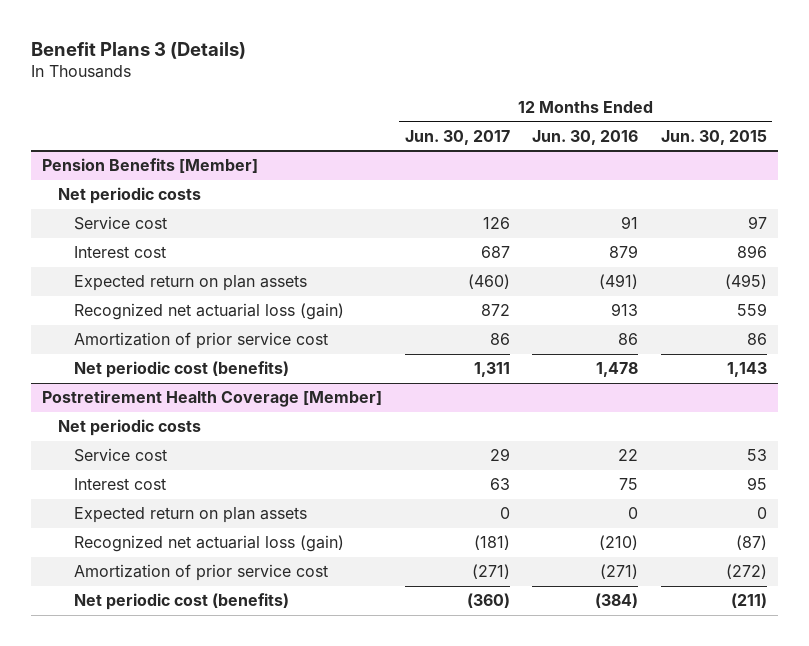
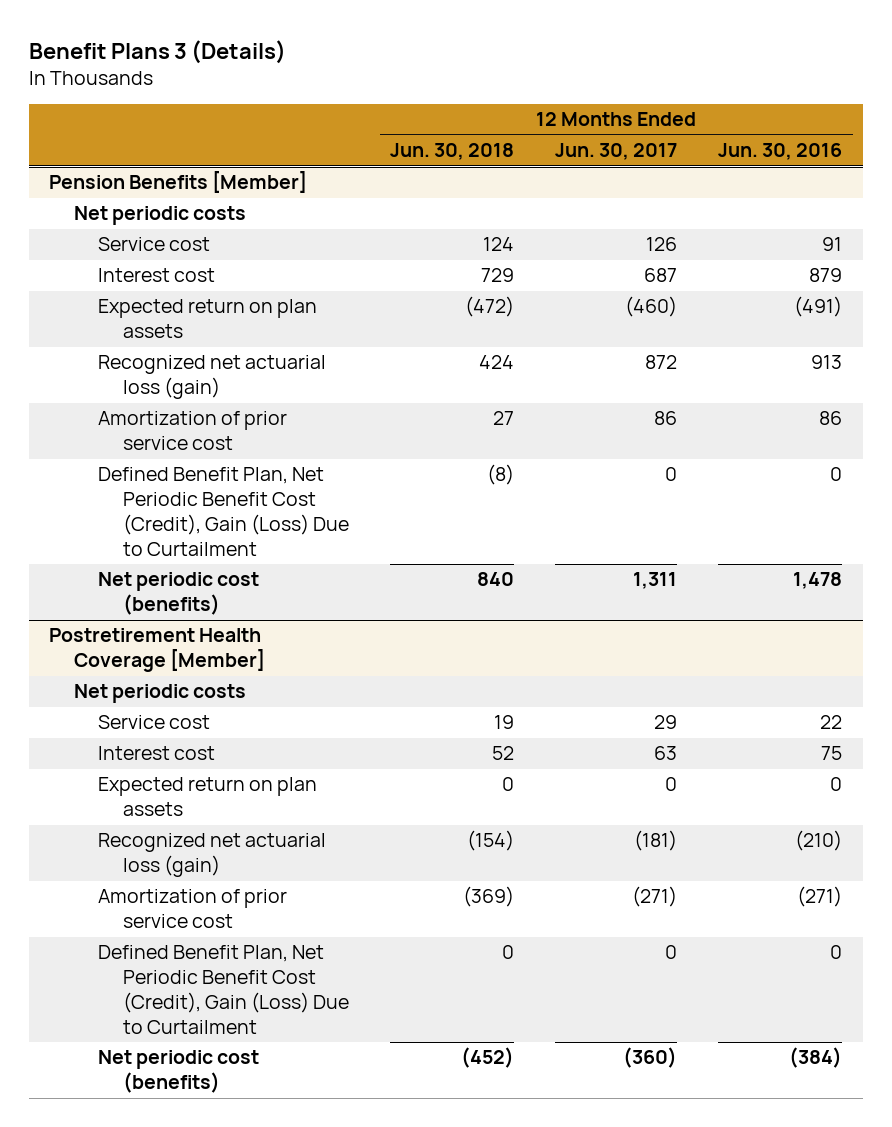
- | 12 Months Ended Jun. 30, 2017 | 12 Months Ended Jun. 30, 2016 | 12 Months Ended Jun. 30, 2015
+ | 12 Months Ended Jun. 30, 2018 | 12 Months Ended Jun. 30, 2017 | 12 Months Ended Jun. 30, 2016
@ Pension Benefits [Member]
+ Defined Benefit Plan, Net Periodic Benefit Cost (Credit), Gain (Loss) Due to Curtailment | (8) | 0 | 0
@ Postretirement Health Coverage [Member]
+ Defined Benefit Plan, Net Periodic Benefit Cost (Credit), Gain (Loss) Due to Curtailment | 0 | 0 | 0

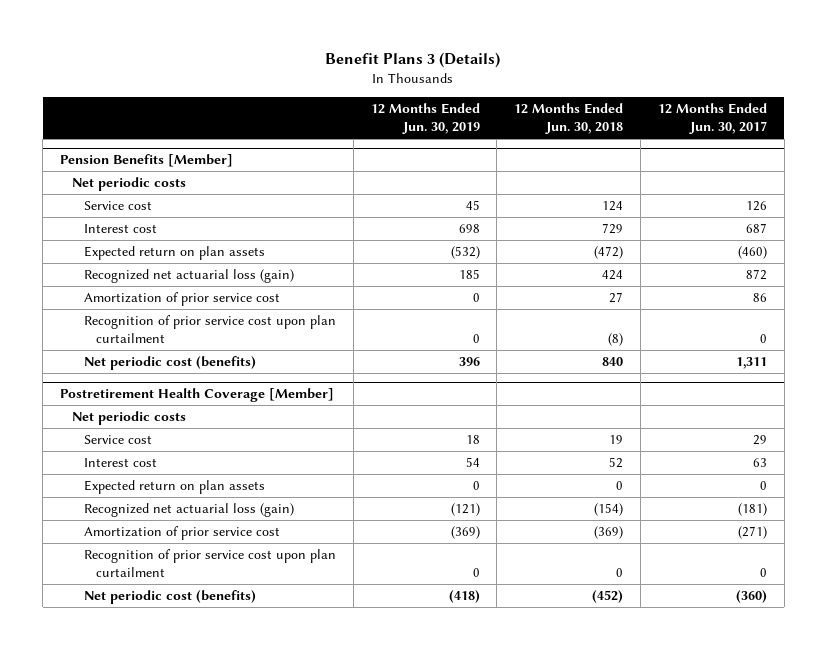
- | 12 Months Ended Jun. 30, 2018 | 12 Months Ended Jun. 30, 2017 | 12 Months Ended Jun. 30, 2016
+ | 12 Months Ended Jun. 30, 2019 | 12 Months Ended Jun. 30, 2018 | 12 Months Ended Jun. 30, 2017
@ Pension Benefits [Member]
- Defined Benefit Plan, Net Periodic Benefit Cost (Credit), Gain (Loss) Due to Curtailment | (8) | 0 | 0
+ Recognition of prior service cost upon plan curtailment | 0 | (8) | 0
@ Postretirement Health Coverage [Member]
- Defined Benefit Plan, Net Periodic Benefit Cost (Credit), Gain (Loss) Due to Curtailment | 0 | 0 | 0
+ Recognition of prior service cost upon plan curtailment | 0 | 0 | 0

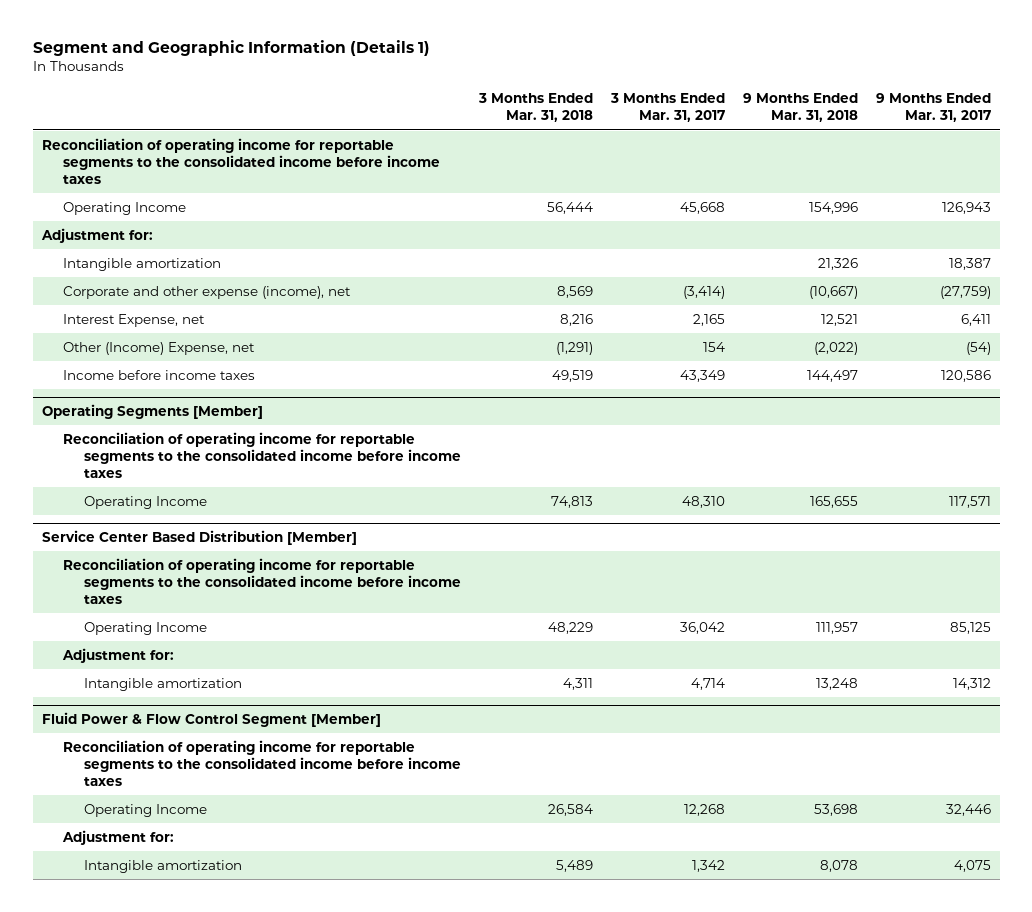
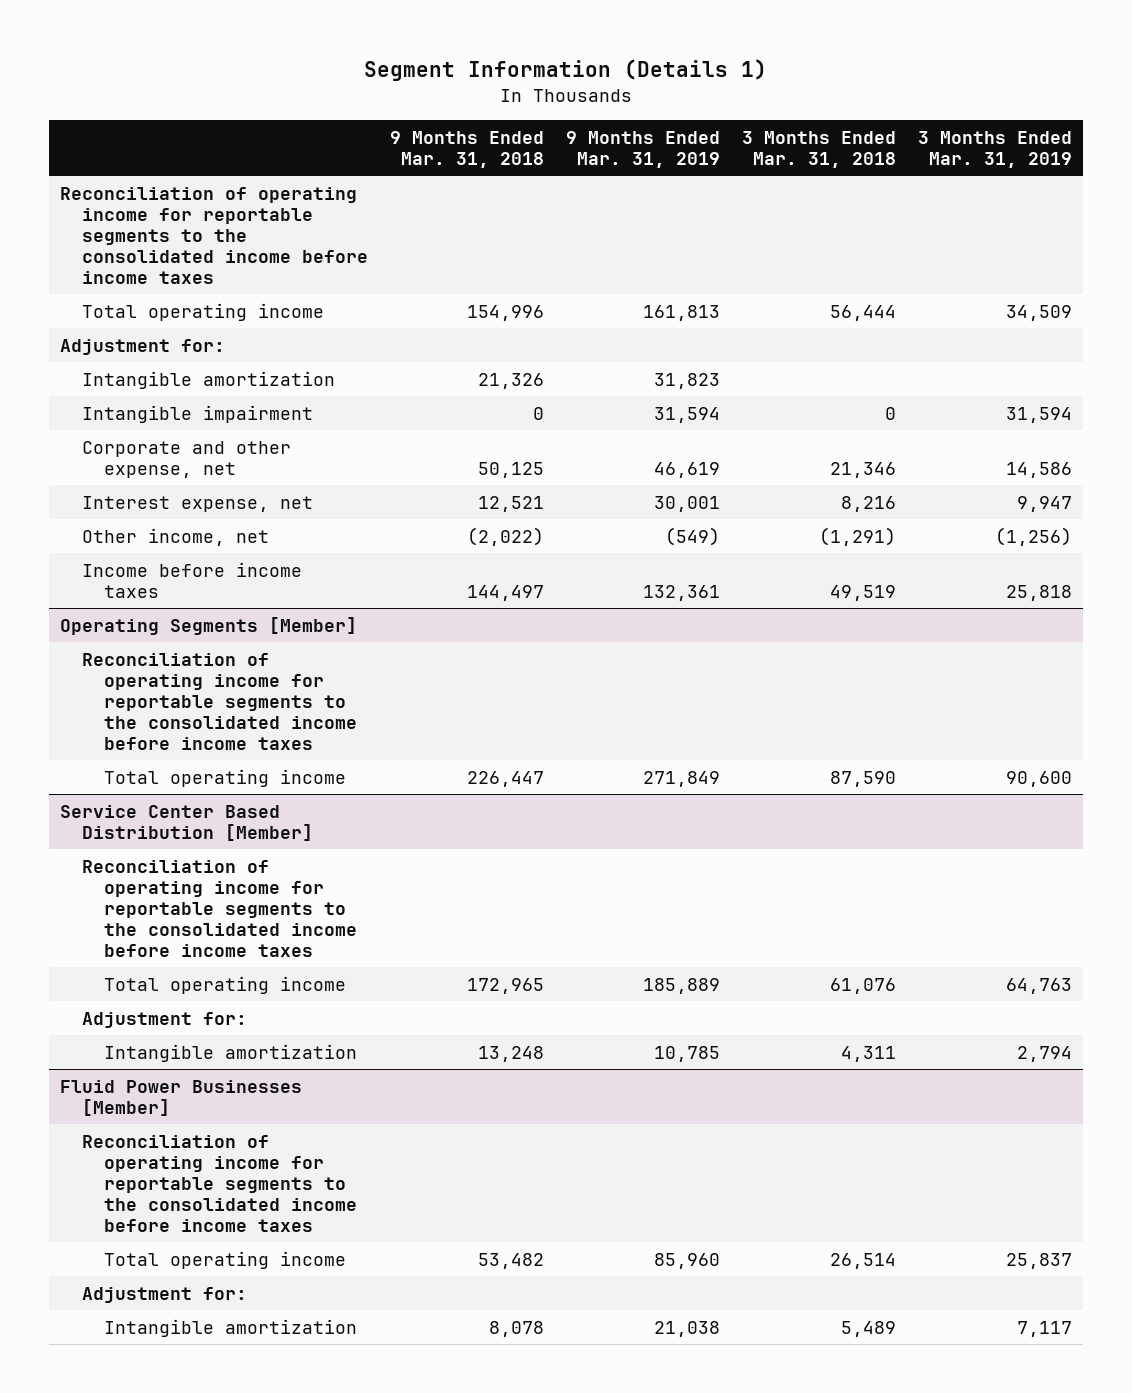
- Segment and Geographic Information (Details 1)
+ Segment Information (Details 1)
- | 3 Months Ended Mar. 31, 2018 | 3 Months Ended Mar. 31, 2017 | 9 Months Ended Mar. 31, 2018 | 9 Months Ended Mar. 31, 2017
+ | 9 Months Ended Mar. 31, 2018 | 9 Months Ended Mar. 31, 2019 | 3 Months Ended Mar. 31, 2018 | 3 Months Ended Mar. 31, 2019
- Operating Income | 56,444 | 45,668 | 154,996 | 126,943
+ Total operating income | 154,996 | 161,813 | 56,444 | 34,509
- Corporate and other expense (income), net | 8,569 | (3,414) | (10,667) | (27,759)
- Interest Expense, net | 8,216 | 2,165 | 12,521 | 6,411
- Other (Income) Expense, net | (1,291) | 154 | (2,022) | (54)
+ Intangible impairment | 0 | 31,594 | 0 | 31,594
+ Corporate and other expense, net | 50,125 | 46,619 | 21,346 | 14,586
+ Interest expense, net | 12,521 | 30,001 | 8,216 | 9,947
+ Other income, net | (2,022) | (549) | (1,291) | (1,256)
@ Operating Segments [Member]
- Operating Income | 74,813 | 48,310 | 165,655 | 117,571
+ Total operating income | 226,447 | 271,849 | 87,590 | 90,600
@ Service Center Based Distribution [Member]
- Operating Income | 48,229 | 36,042 | 111,957 | 85,125
+ Total operating income | 172,965 | 185,889 | 61,076 | 64,763
- Fluid Power & Flow Control Segment [Member]
+ Fluid Power Businesses [Member]
- Operating Income | 26,584 | 12,268 | 53,698 | 32,446
+ Total operating income | 53,482 | 85,960 | 26,514 | 25,837

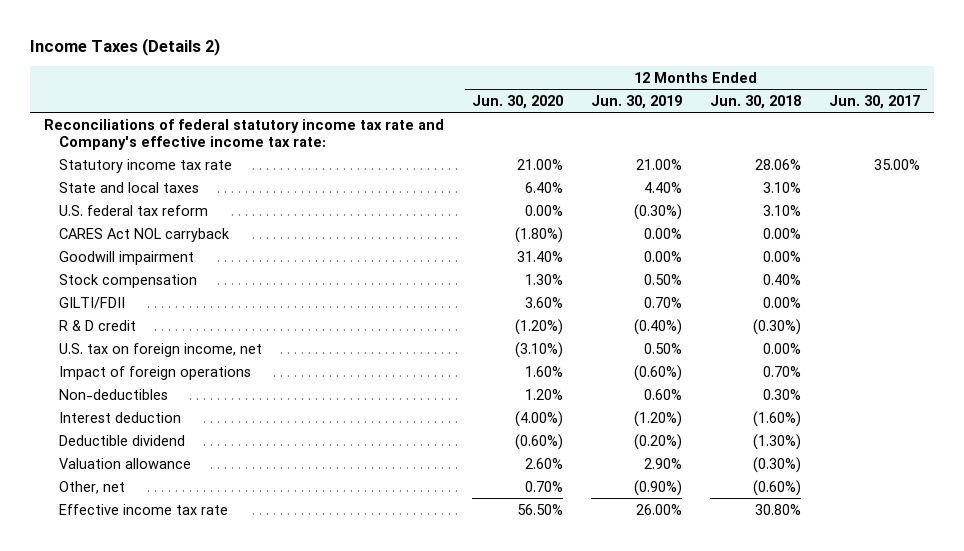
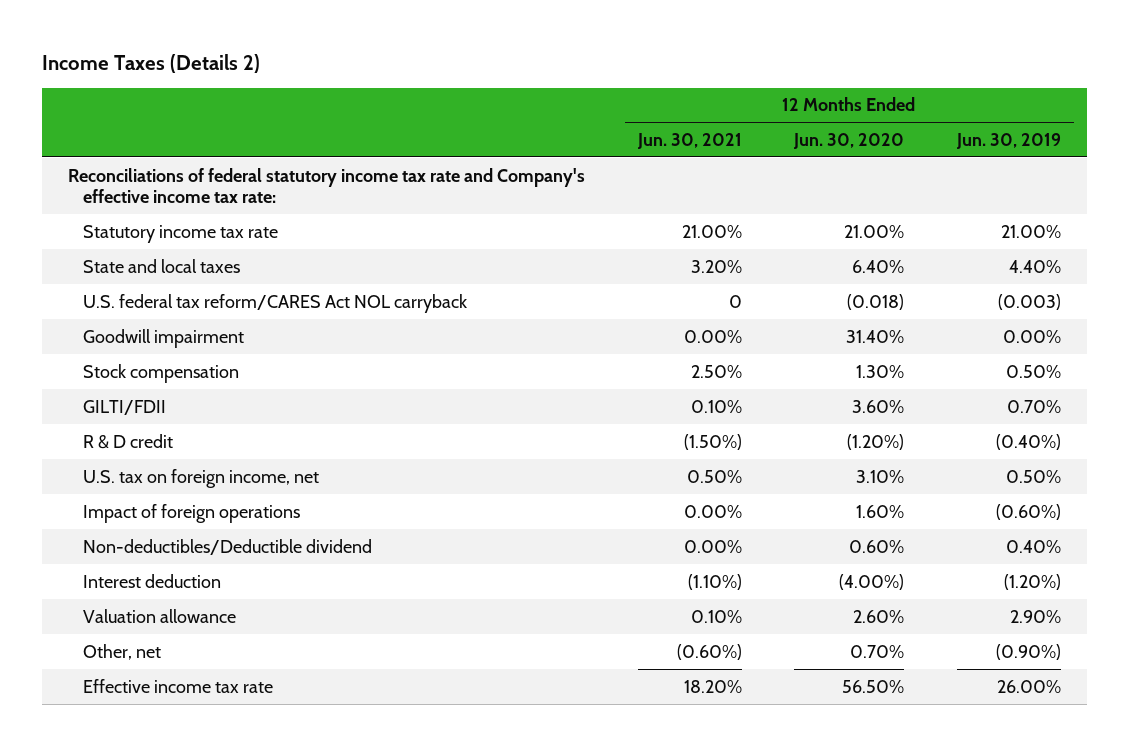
- | 12 Months Ended Jun. 30, 2020 | 12 Months Ended Jun. 30, 2019 | 12 Months Ended Jun. 30, 2018 | 12 Months Ended Jun. 30, 2017
+ | 12 Months Ended Jun. 30, 2021 | 12 Months Ended Jun. 30, 2020 | 12 Months Ended Jun. 30, 2019
- U.S. federal tax reform | 0.00% | (0.30%) | 3.10% |
- CARES Act NOL carryback | (1.80%) | 0.00% | 0.00% |
+ U.S. federal tax reform/CARES Act NOL carryback | 0 | (0.018) | (0.003)
- U.S. tax on foreign income, net | (3.10%) | 0.50% | 0.00% |
+ U.S. tax on foreign income, net | 0.50% | 3.10% | 0.50%
- Non-deductibles | 1.20% | 0.60% | 0.30% |
+ Non-deductibles/Deductible dividend | 0.00% | 0.60% | 0.40%
- Deductible dividend | (0.60%) | (0.20%) | (1.30%) |

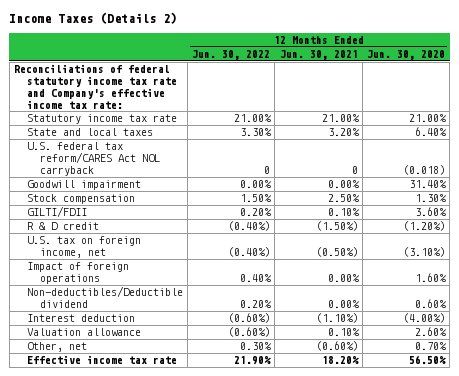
- | 12 Months Ended Jun. 30, 2021 | 12 Months Ended Jun. 30, 2020 | 12 Months Ended Jun. 30, 2019
+ | 12 Months Ended Jun. 30, 2022 | 12 Months Ended Jun. 30, 2021 | 12 Months Ended Jun. 30, 2020
- U.S. tax on foreign income, net | 0.50% | 3.10% | 0.50%
+ U.S. tax on foreign income, net | (0.40%) | (0.50%) | (3.10%)

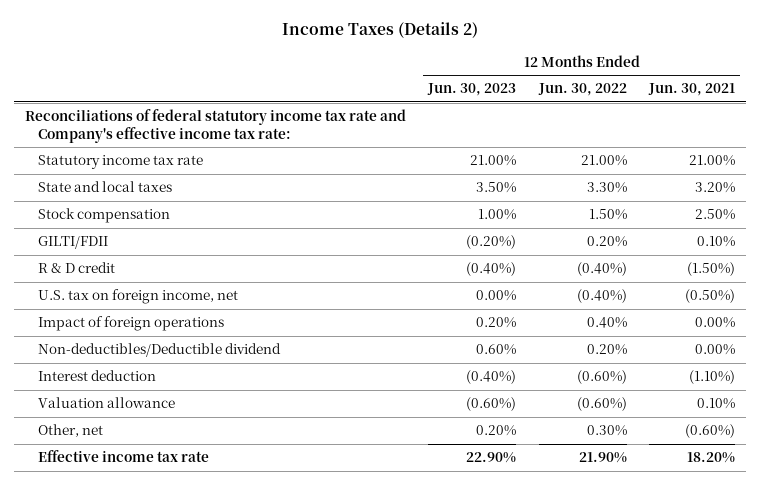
- | 12 Months Ended Jun. 30, 2022 | 12 Months Ended Jun. 30, 2021 | 12 Months Ended Jun. 30, 2020
+ | 12 Months Ended Jun. 30, 2023 | 12 Months Ended Jun. 30, 2022 | 12 Months Ended Jun. 30, 2021
- U.S. federal tax reform/CARES Act NOL carryback | 0 | 0 | (0.018)
- Goodwill impairment | 0.00% | 0.00% | 31.40%

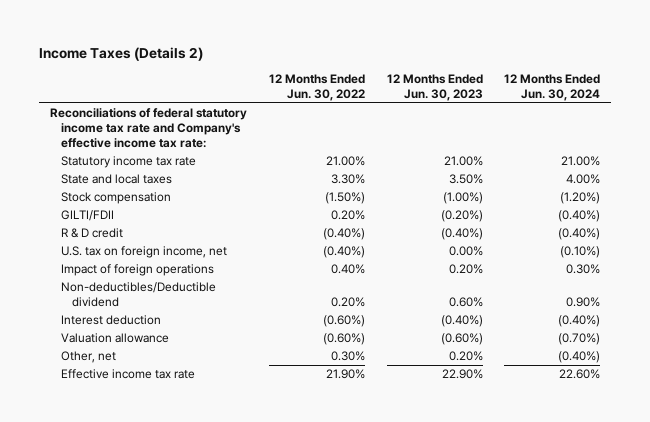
- | 12 Months Ended Jun. 30, 2023 | 12 Months Ended Jun. 30, 2022 | 12 Months Ended Jun. 30, 2021
+ | 12 Months Ended Jun. 30, 2022 | 12 Months Ended Jun. 30, 2023 | 12 Months Ended Jun. 30, 2024
- Stock compensation | 1.00% | 1.50% | 2.50%
+ Stock compensation | (1.50%) | (1.00%) | (1.20%)

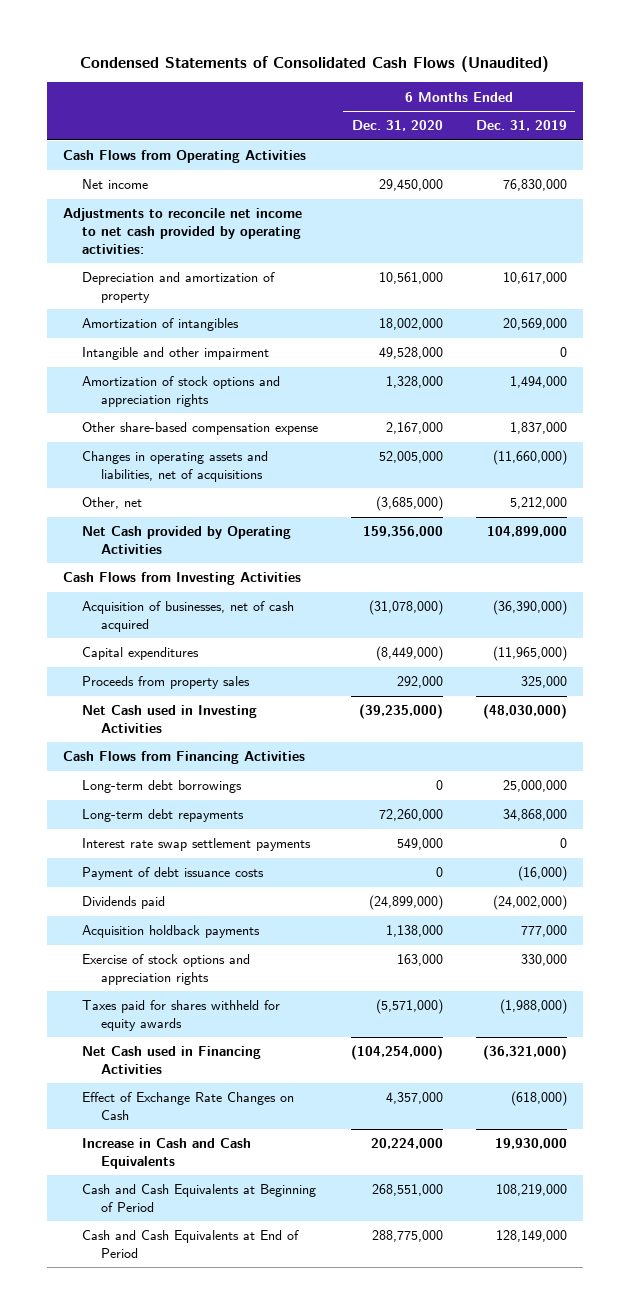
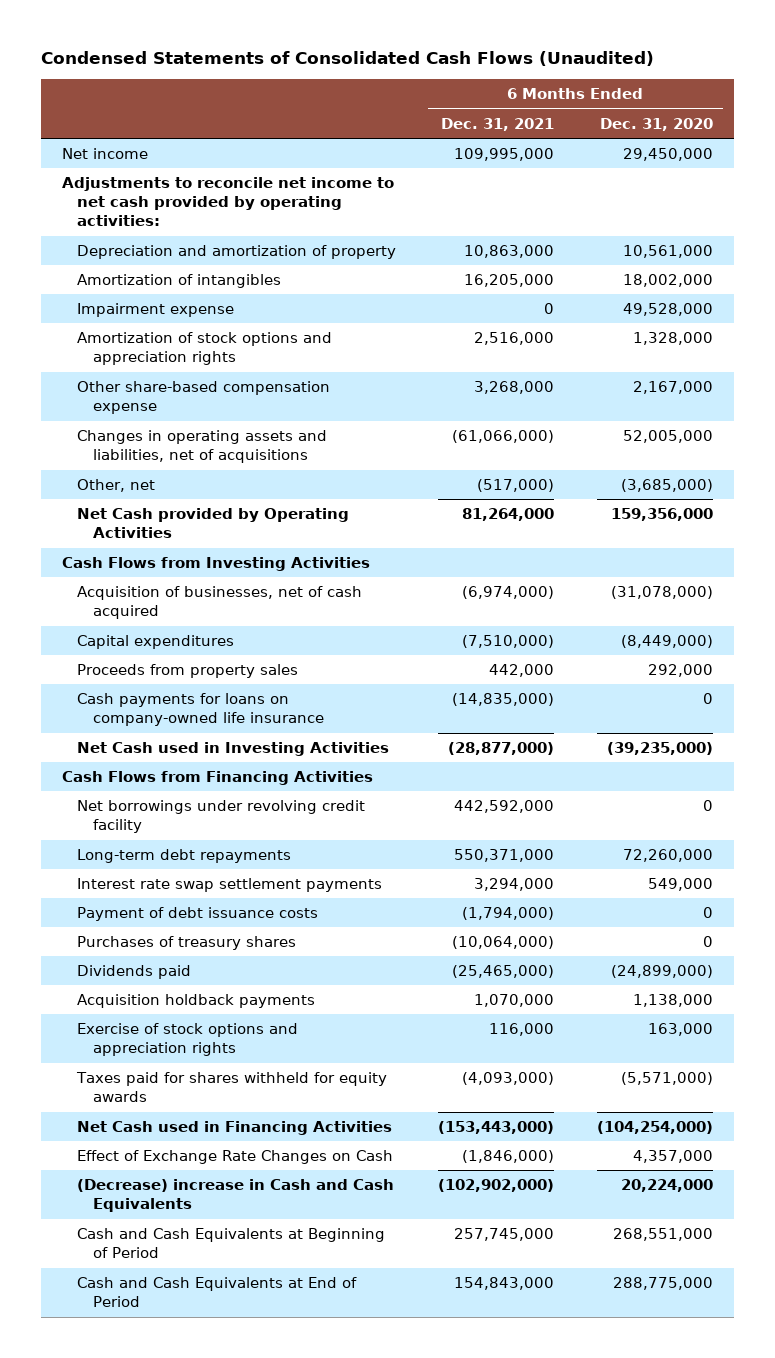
- | 6 Months Ended Dec. 31, 2020 | 6 Months Ended Dec. 31, 2019
+ | 6 Months Ended Dec. 31, 2021 | 6 Months Ended Dec. 31, 2020
- Cash Flows from Operating Activities
- Intangible and other impairment | 49,528,000 | 0
+ Impairment expense | 0 | 49,528,000
+ Cash payments for loans on company-owned life insurance | (14,835,000) | 0
- Long-term debt borrowings | 0 | 25,000,000
+ Net borrowings under revolving credit facility | 442,592,000 | 0
+ Purchases of treasury shares | (10,064,000) | 0
- Increase in Cash and Cash Equivalents | 20,224,000 | 19,930,000
+ (Decrease) increase in Cash and Cash Equivalents | (102,902,000) | 20,224,000

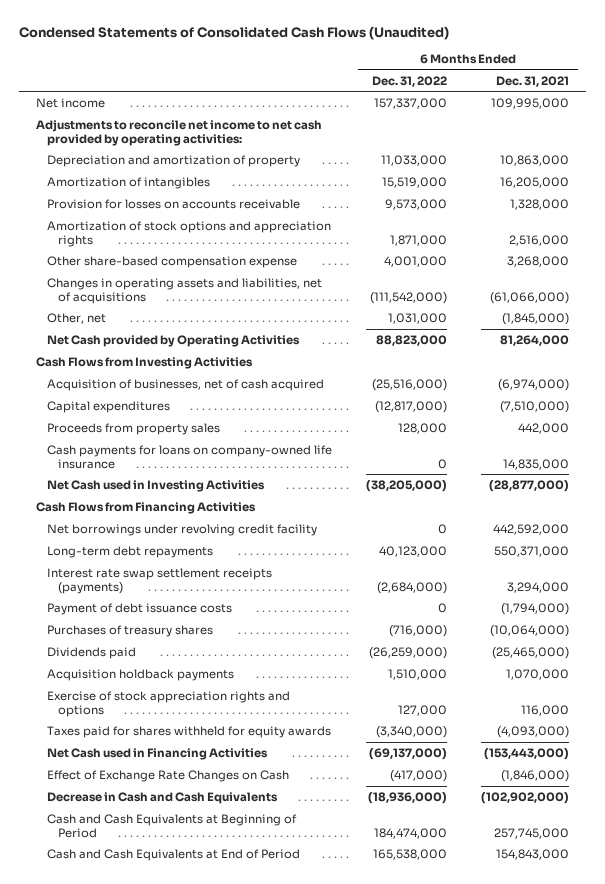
- | 6 Months Ended Dec. 31, 2021 | 6 Months Ended Dec. 31, 2020
+ | 6 Months Ended Dec. 31, 2022 | 6 Months Ended Dec. 31, 2021
- Impairment expense | 0 | 49,528,000
+ Provision for losses on accounts receivable | 9,573,000 | 1,328,000
- Other, net | (517,000) | (3,685,000)
+ Other, net | 1,031,000 | (1,845,000)
- Cash payments for loans on company-owned life insurance | (14,835,000) | 0
+ Cash payments for loans on company-owned life insurance | 0 | 14,835,000
- Interest rate swap settlement payments | 3,294,000 | 549,000
+ Interest rate swap settlement receipts (payments) | (2,684,000) | 3,294,000
- Exercise of stock options and appreciation rights | 116,000 | 163,000
+ Exercise of stock appreciation rights and options | 127,000 | 116,000
- (Decrease) increase in Cash and Cash Equivalents | (102,902,000) | 20,224,000
+ Decrease in Cash and Cash Equivalents | (18,936,000) | (102,902,000)

